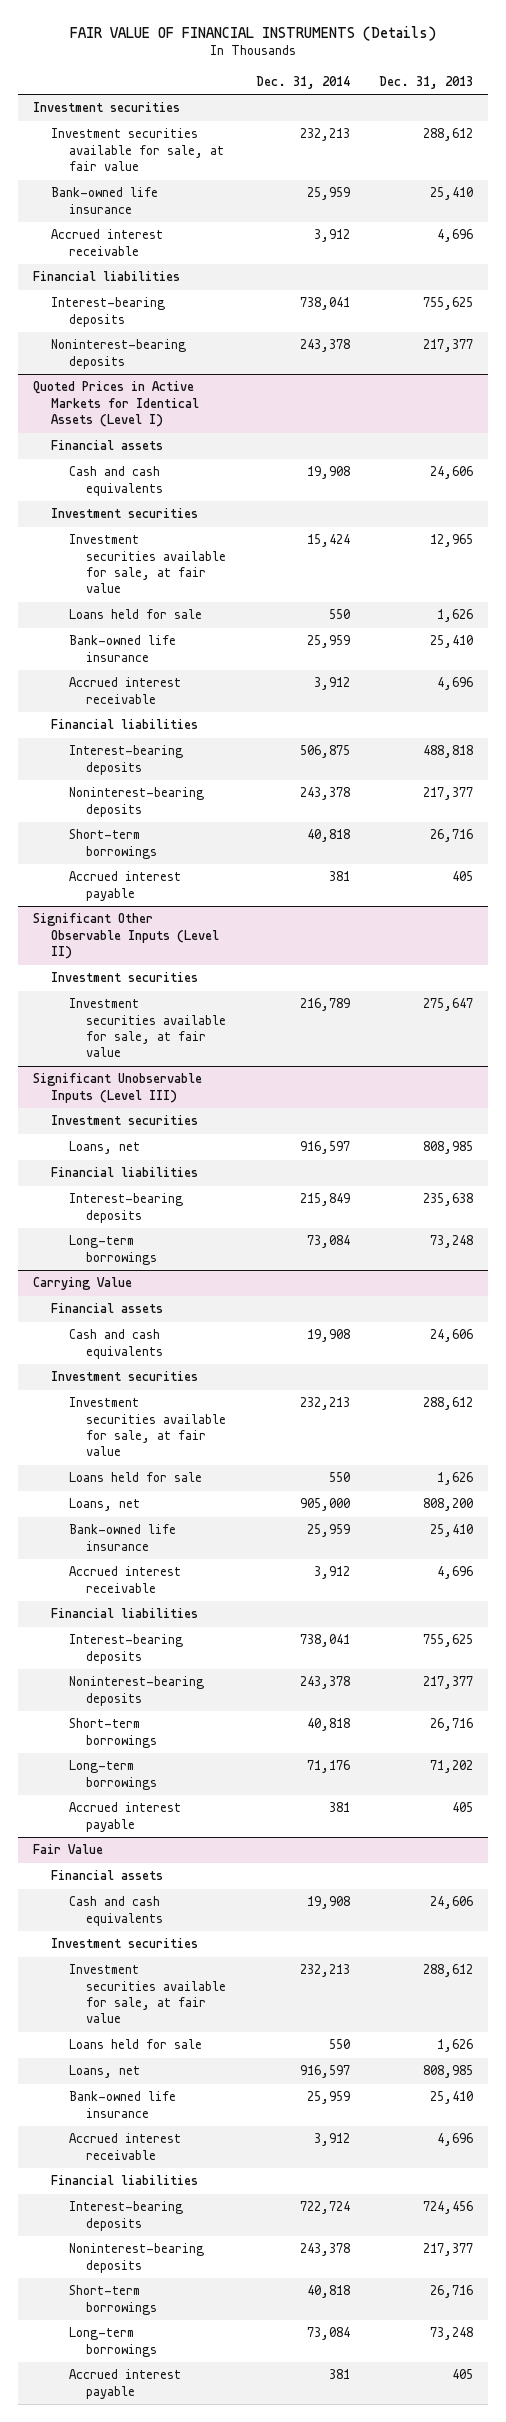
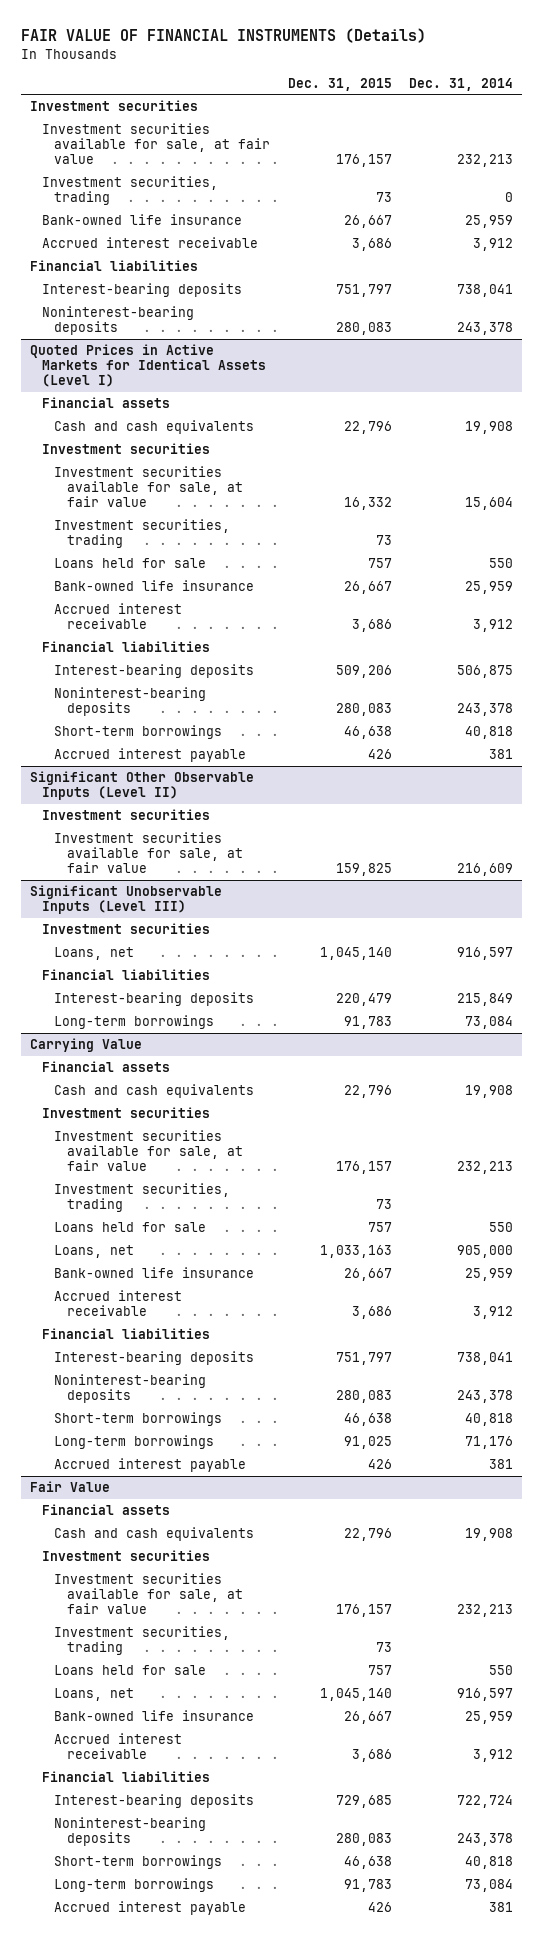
- | Dec. 31, 2014 | Dec. 31, 2013
+ | Dec. 31, 2015 | Dec. 31, 2014
+ Investment securities, trading | 73 | 0
@ Quoted Prices in Active Markets for Identical Assets (Level I)
- Investment securities available for sale, at fair value | 15,424 | 12,965
+ Investment securities available for sale, at fair value | 16,332 | 15,604
+ Investment securities, trading | 73 |
@ Significant Other Observable Inputs (Level II)
- Investment securities available for sale, at fair value | 216,789 | 275,647
+ Investment securities available for sale, at fair value | 159,825 | 216,609
@ Carrying Value
+ Investment securities, trading | 73 |
@ Fair Value
+ Investment securities, trading | 73 |

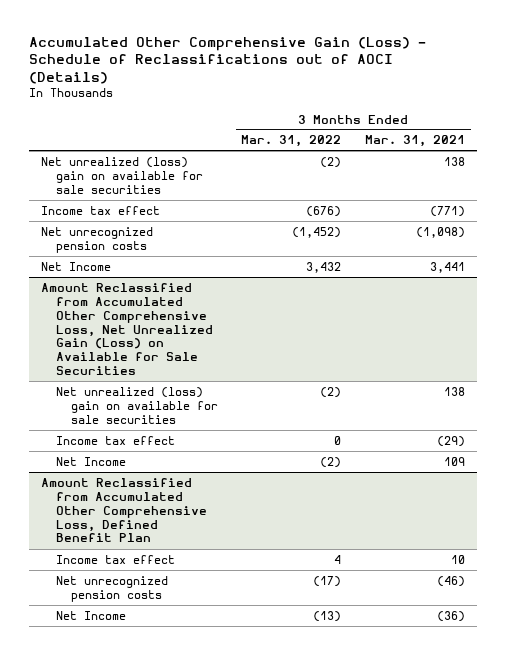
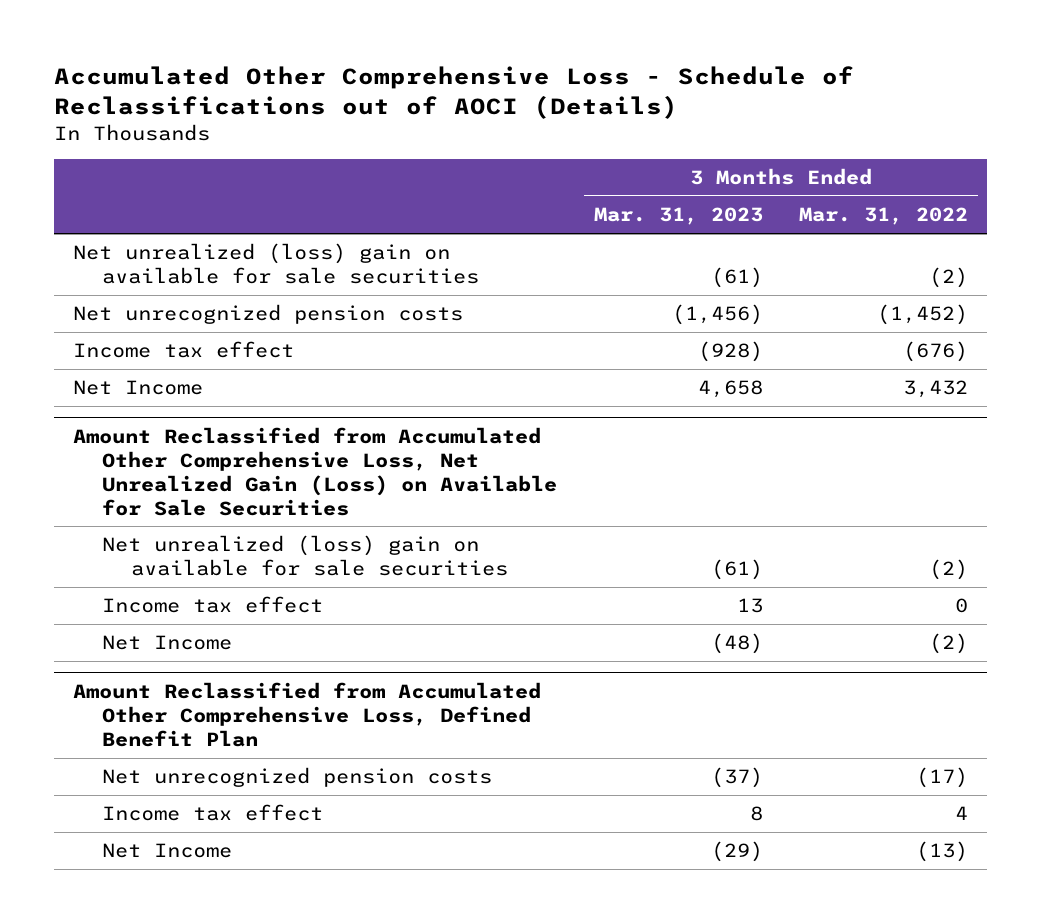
- Accumulated Other Comprehensive Gain (Loss) - Schedule of Reclassifications out of AOCI (Details)
+ Accumulated Other Comprehensive Loss - Schedule of Reclassifications out of AOCI (Details)
- | 3 Months Ended Mar. 31, 2022 | 3 Months Ended Mar. 31, 2021
+ | 3 Months Ended Mar. 31, 2023 | 3 Months Ended Mar. 31, 2022
moved down: Income tax effect | (928) | (676)
@ Amount Reclassified from Accumulated Other Comprehensive Loss, Defined Benefit Plan
moved down: Income tax effect | 8 | 4

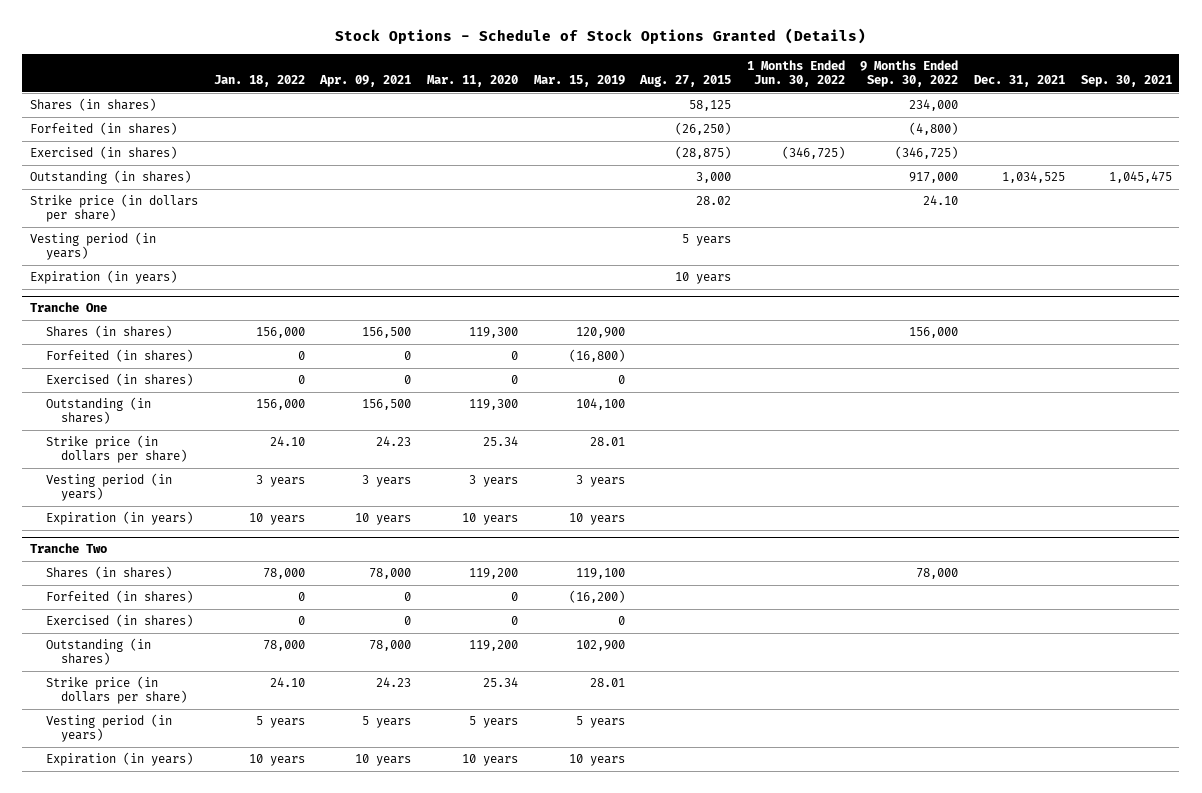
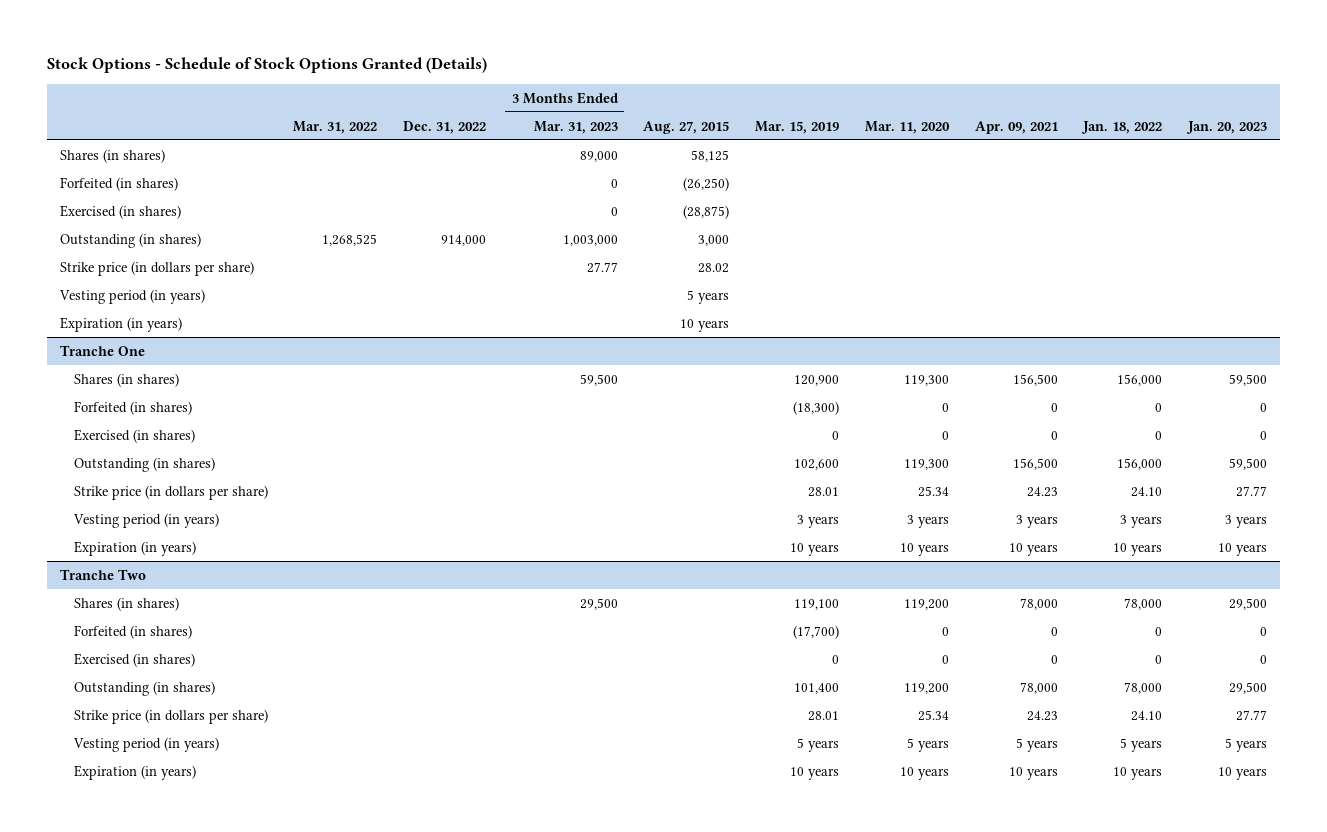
- | Jan. 18, 2022 | Apr. 09, 2021 | Mar. 11, 2020 | Mar. 15, 2019 | Aug. 27, 2015 | 1 Months Ended Jun. 30, 2022 | 9 Months Ended Sep. 30, 2022 | Dec. 31, 2021 | Sep. 30, 2021
+ | Mar. 31, 2022 | Dec. 31, 2022 | 3 Months Ended Mar. 31, 2023 | Aug. 27, 2015 | Mar. 15, 2019 | Mar. 11, 2020 | Apr. 09, 2021 | Jan. 18, 2022 | Jan. 20, 2023
@ Tranche One
- Forfeited (in shares) | 0 | 0 | 0 | (16,800) | | | | |
+ Forfeited (in shares) | | | | | (18,300) | 0 | 0 | 0 | 0
- Outstanding (in shares) | 156,000 | 156,500 | 119,300 | 104,100 | | | | |
+ Outstanding (in shares) | | | | | 102,600 | 119,300 | 156,500 | 156,000 | 59,500
@ Tranche Two
- Forfeited (in shares) | 0 | 0 | 0 | (16,200) | | | | |
+ Forfeited (in shares) | | | | | (17,700) | 0 | 0 | 0 | 0
- Outstanding (in shares) | 78,000 | 78,000 | 119,200 | 102,900 | | | | |
+ Outstanding (in shares) | | | | | 101,400 | 119,200 | 78,000 | 78,000 | 29,500

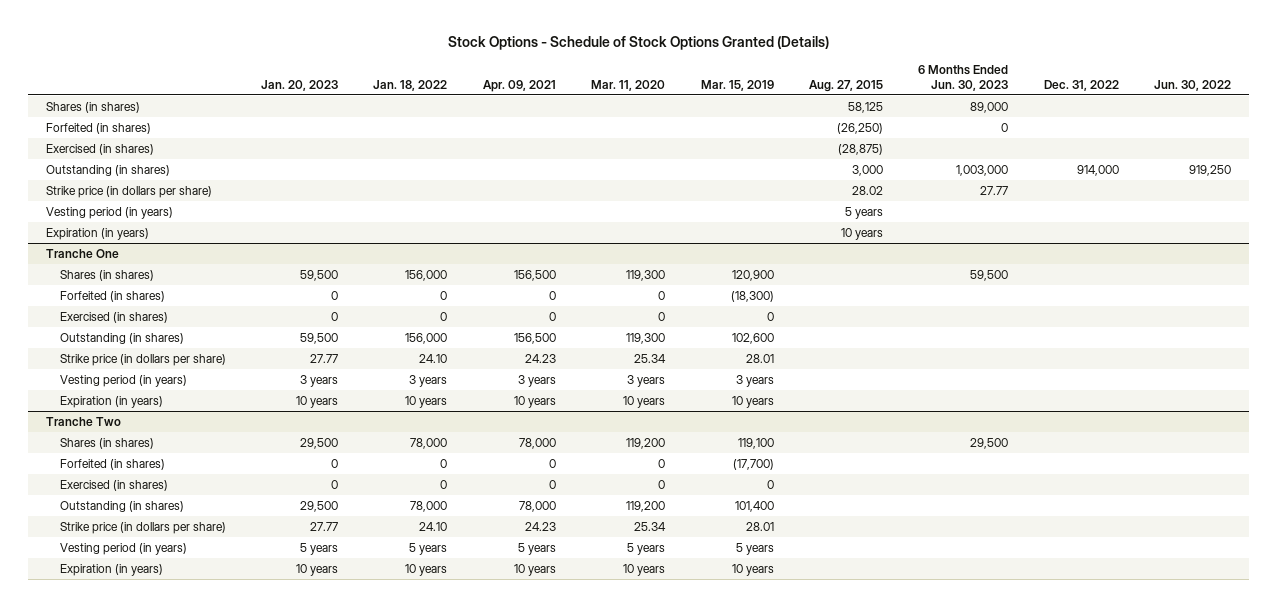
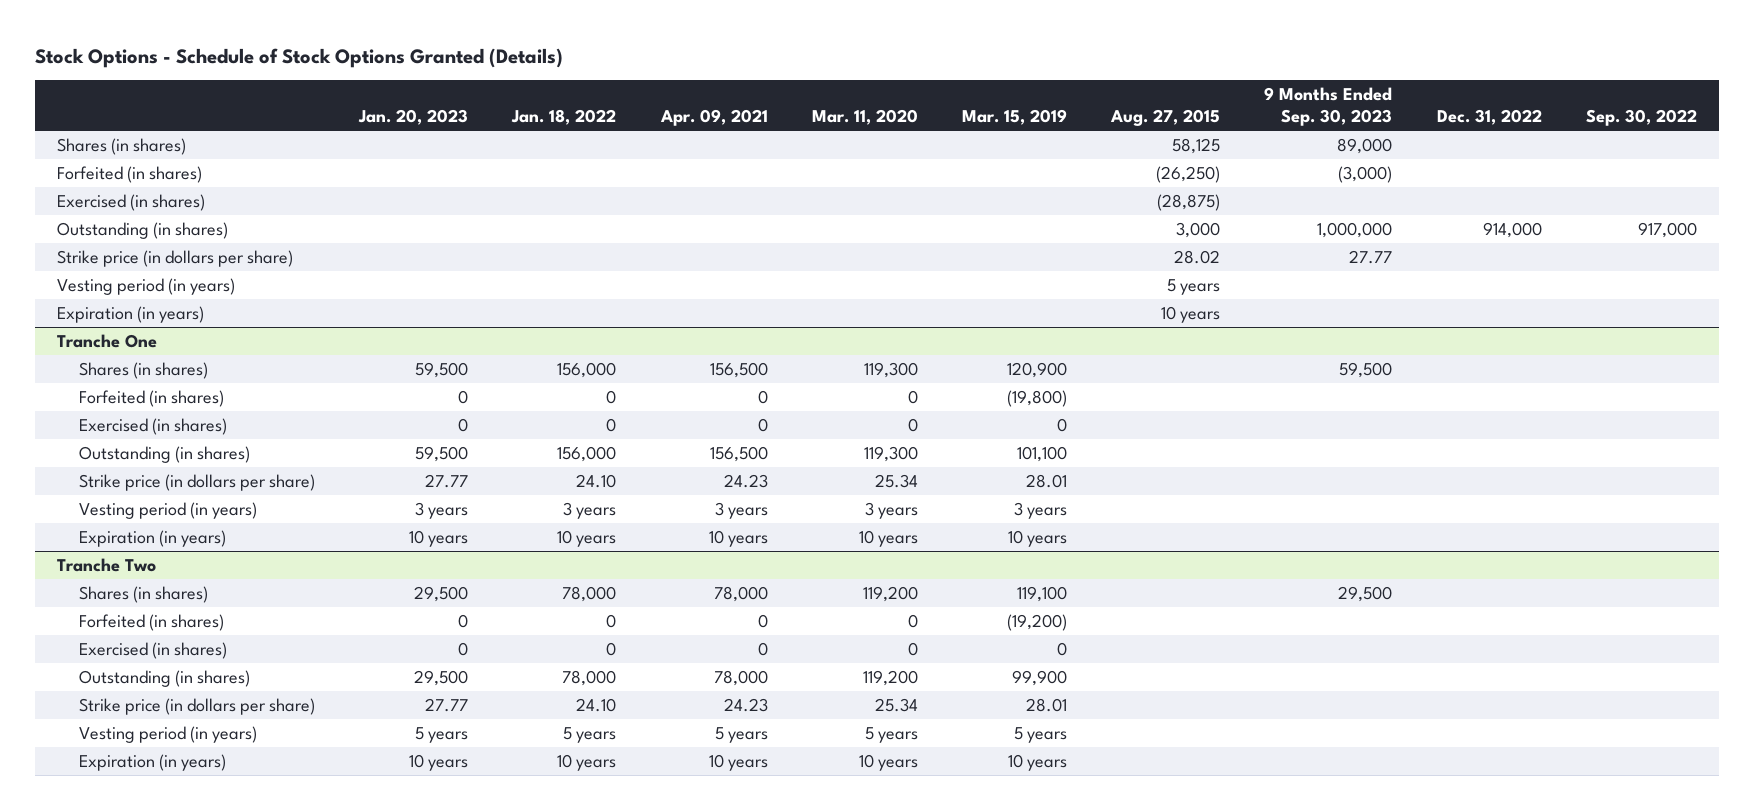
- | Jan. 20, 2023 | Jan. 18, 2022 | Apr. 09, 2021 | Mar. 11, 2020 | Mar. 15, 2019 | Aug. 27, 2015 | 6 Months Ended Jun. 30, 2023 | Dec. 31, 2022 | Jun. 30, 2022
+ | Jan. 20, 2023 | Jan. 18, 2022 | Apr. 09, 2021 | Mar. 11, 2020 | Mar. 15, 2019 | Aug. 27, 2015 | 9 Months Ended Sep. 30, 2023 | Dec. 31, 2022 | Sep. 30, 2022
@ Tranche One
- Forfeited (in shares) | 0 | 0 | 0 | 0 | (18,300) | | | |
+ Forfeited (in shares) | 0 | 0 | 0 | 0 | (19,800) | | | |
- Outstanding (in shares) | 59,500 | 156,000 | 156,500 | 119,300 | 102,600 | | | |
+ Outstanding (in shares) | 59,500 | 156,000 | 156,500 | 119,300 | 101,100 | | | |
@ Tranche Two
- Forfeited (in shares) | 0 | 0 | 0 | 0 | (17,700) | | | |
+ Forfeited (in shares) | 0 | 0 | 0 | 0 | (19,200) | | | |
- Outstanding (in shares) | 29,500 | 78,000 | 78,000 | 119,200 | 101,400 | | | |
+ Outstanding (in shares) | 29,500 | 78,000 | 78,000 | 119,200 | 99,900 | | | |

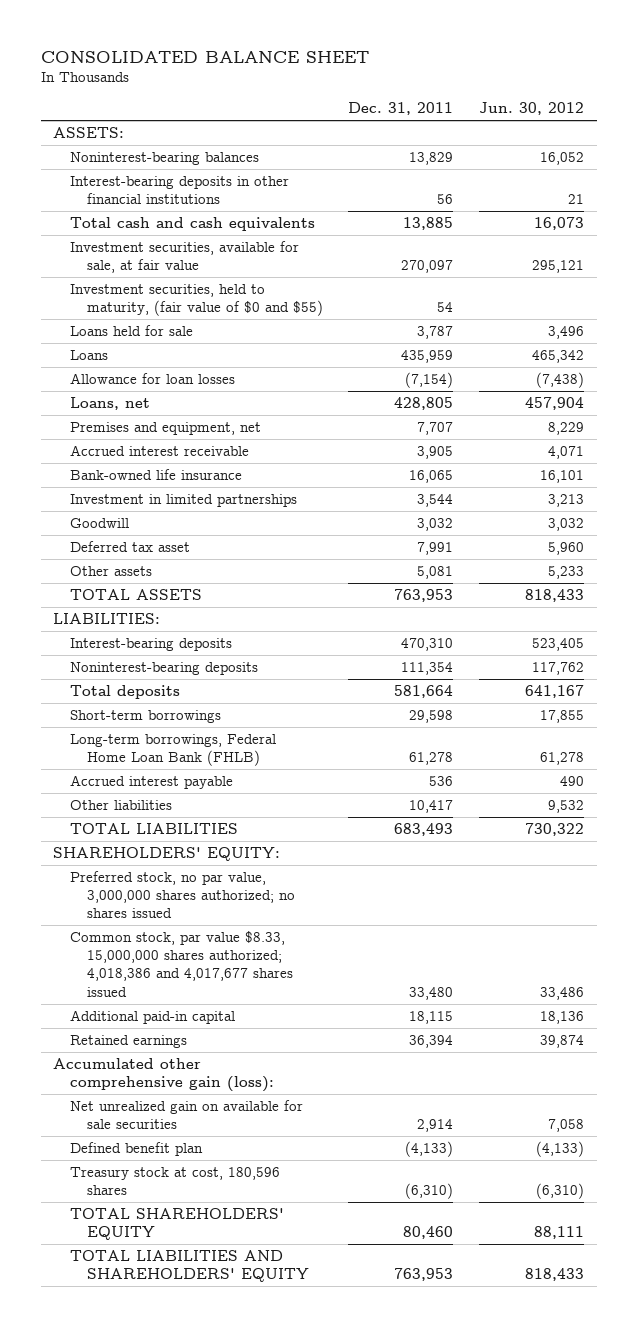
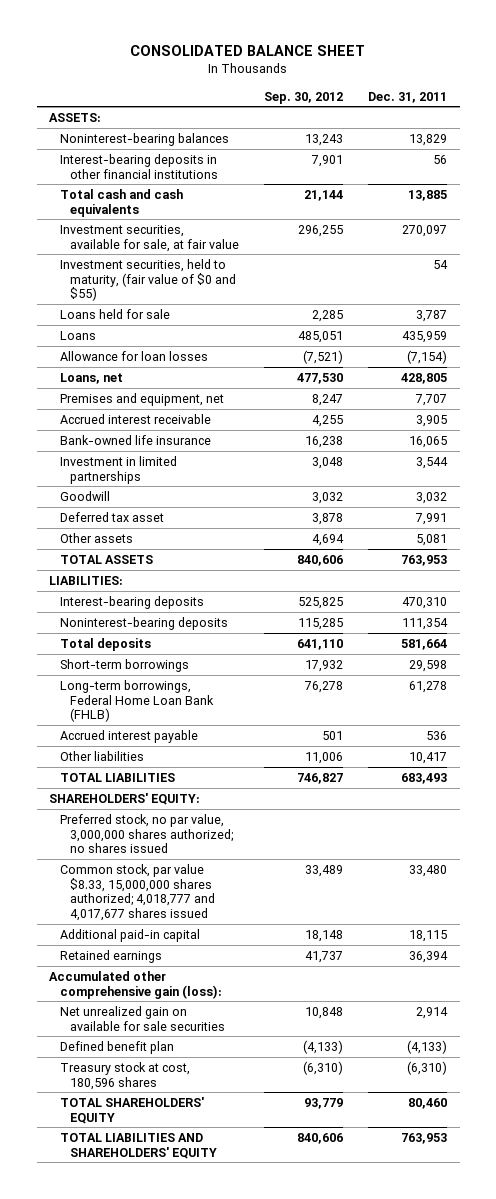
- | Dec. 31, 2011 | Jun. 30, 2012
+ | Sep. 30, 2012 | Dec. 31, 2011
- Common stock, par value $8.33, 15,000,000 shares authorized; 4,018,386 and 4,017,677 shares issued | 33,480 | 33,486
+ Common stock, par value $8.33, 15,000,000 shares authorized; 4,018,777 and 4,017,677 shares issued | 33,489 | 33,480

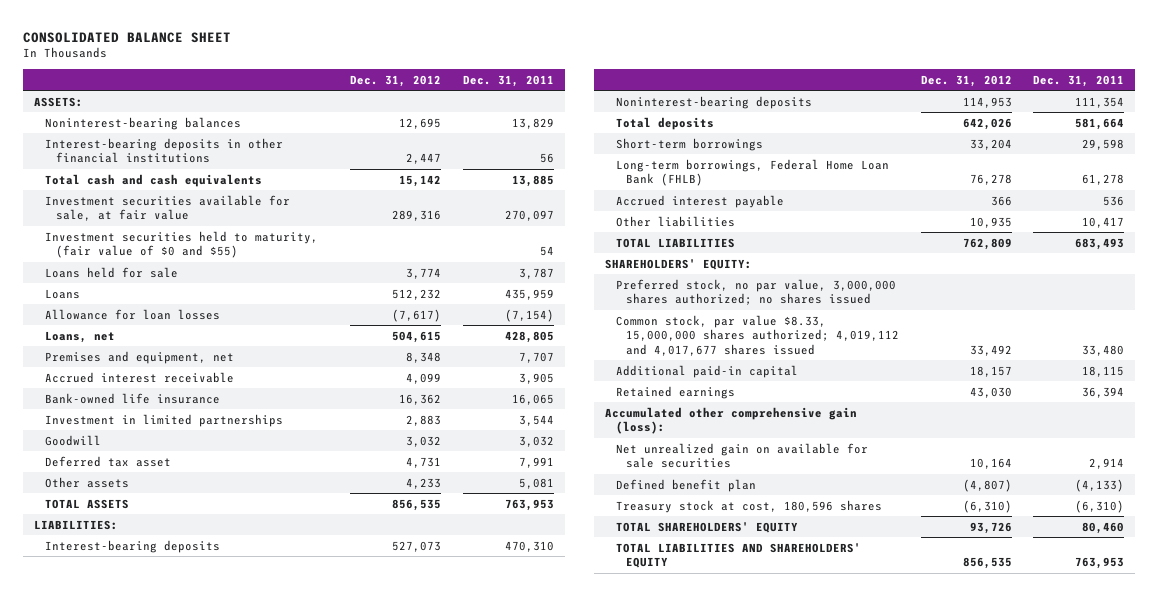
- | Sep. 30, 2012 | Dec. 31, 2011
+ | Dec. 31, 2012 | Dec. 31, 2011
- Investment securities, available for sale, at fair value | 296,255 | 270,097
- Investment securities, held to maturity, (fair value of $0 and $55) | | 54
+ Investment securities available for sale, at fair value | 289,316 | 270,097
+ Investment securities held to maturity, (fair value of $0 and $55) | | 54
- Common stock, par value $8.33, 15,000,000 shares authorized; 4,018,777 and 4,017,677 shares issued | 33,489 | 33,480
+ Common stock, par value $8.33, 15,000,000 shares authorized; 4,019,112 and 4,017,677 shares issued | 33,492 | 33,480

